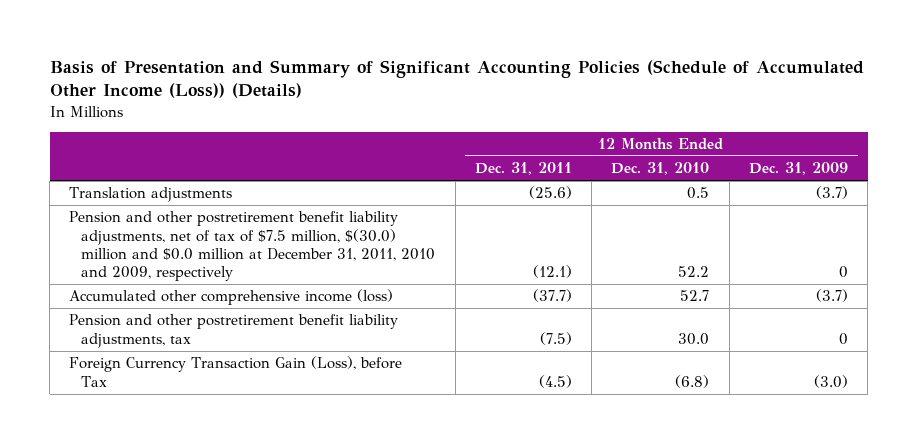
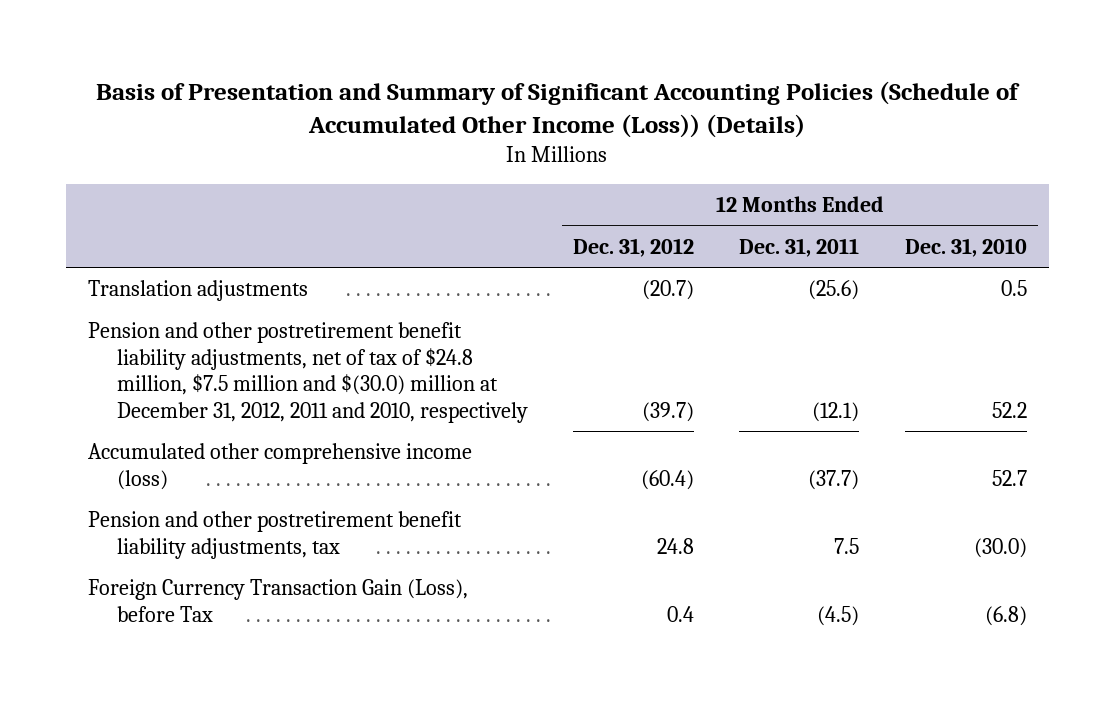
- | 12 Months Ended Dec. 31, 2011 | 12 Months Ended Dec. 31, 2010 | 12 Months Ended Dec. 31, 2009
+ | 12 Months Ended Dec. 31, 2012 | 12 Months Ended Dec. 31, 2011 | 12 Months Ended Dec. 31, 2010
- Pension and other postretirement benefit liability adjustments, net of tax of $7.5 million, $(30.0) million and $0.0 million at December 31, 2011, 2010 and 2009, respectively | (12.1) | 52.2 | 0
+ Pension and other postretirement benefit liability adjustments, net of tax of $24.8 million, $7.5 million and $(30.0) million at December 31, 2012, 2011 and 2010, respectively | (39.7) | (12.1) | 52.2
- Pension and other postretirement benefit liability adjustments, tax | (7.5) | 30.0 | 0
+ Pension and other postretirement benefit liability adjustments, tax | 24.8 | 7.5 | (30.0)

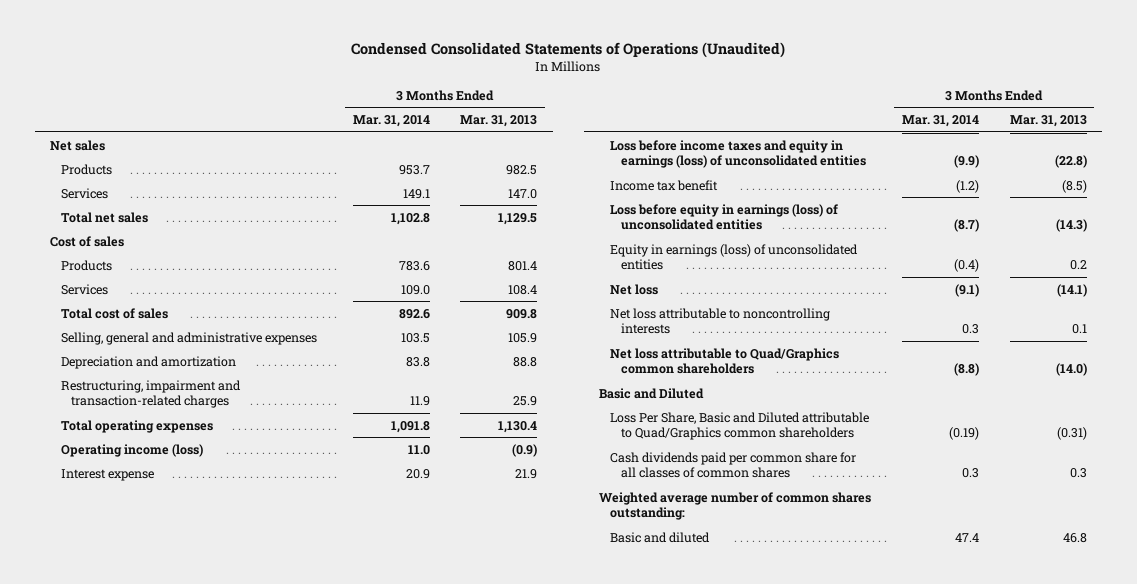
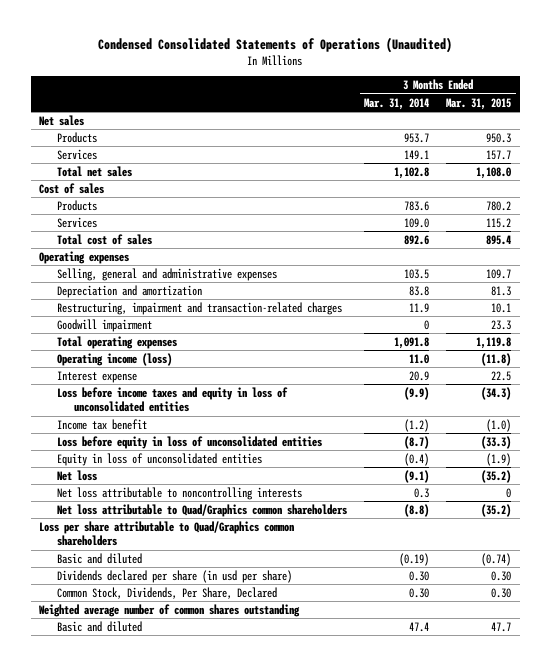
- | 3 Months Ended Mar. 31, 2014 | 3 Months Ended Mar. 31, 2013
+ | 3 Months Ended Mar. 31, 2014 | 3 Months Ended Mar. 31, 2015
+ Operating expenses
+ Goodwill impairment | 0 | 23.3
- Loss before income taxes and equity in earnings (loss) of unconsolidated entities | (9.9) | (22.8)
+ Loss before income taxes and equity in loss of unconsolidated entities | (9.9) | (34.3)
- Loss before equity in earnings (loss) of unconsolidated entities | (8.7) | (14.3)
- Equity in earnings (loss) of unconsolidated entities | (0.4) | 0.2
+ Loss before equity in loss of unconsolidated entities | (8.7) | (33.3)
+ Equity in loss of unconsolidated entities | (0.4) | (1.9)
- Basic and Diluted
- Loss Per Share, Basic and Diluted attributable to Quad/Graphics common shareholders | (0.19) | (0.31)
- Cash dividends paid per common share for all classes of common shares | 0.3 | 0.3
- Weighted average number of common shares outstanding:
+ Loss per share attributable to Quad/Graphics common shareholders
+ Basic and diluted | (0.19) | (0.74)
+ Dividends declared per share (in usd per share) | 0.30 | 0.30
+ Common Stock, Dividends, Per Share, Declared | 0.30 | 0.30
+ Weighted average number of common shares outstanding

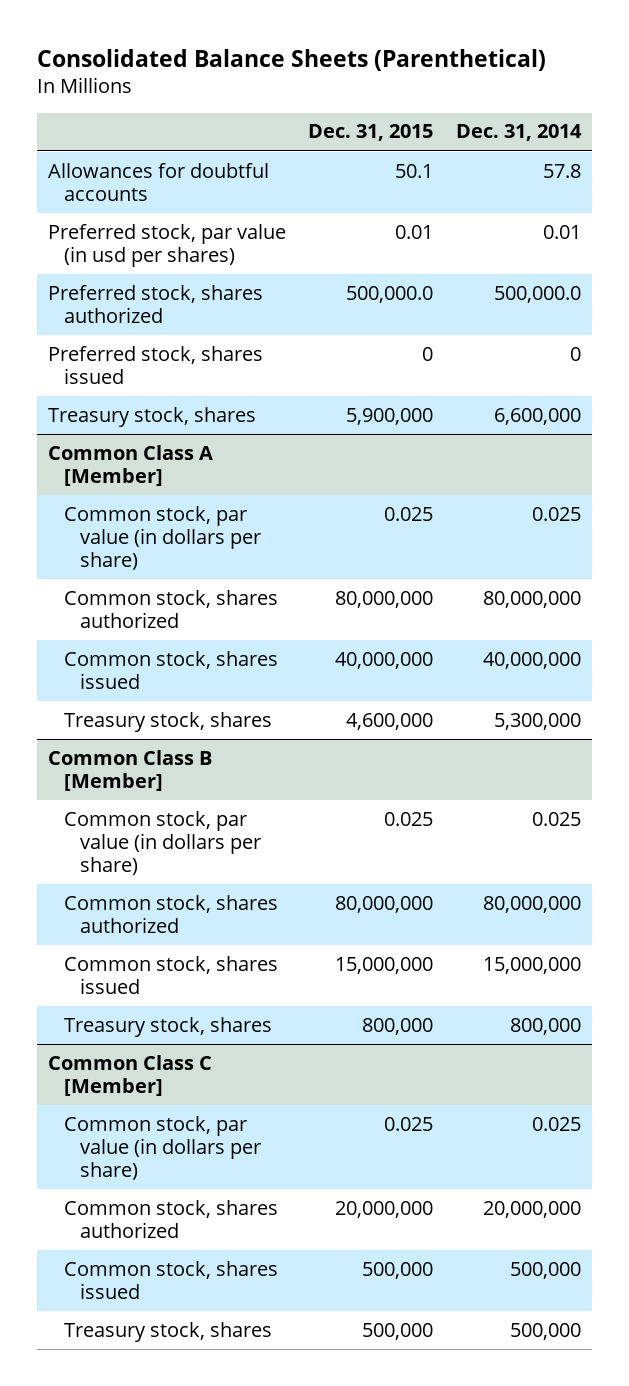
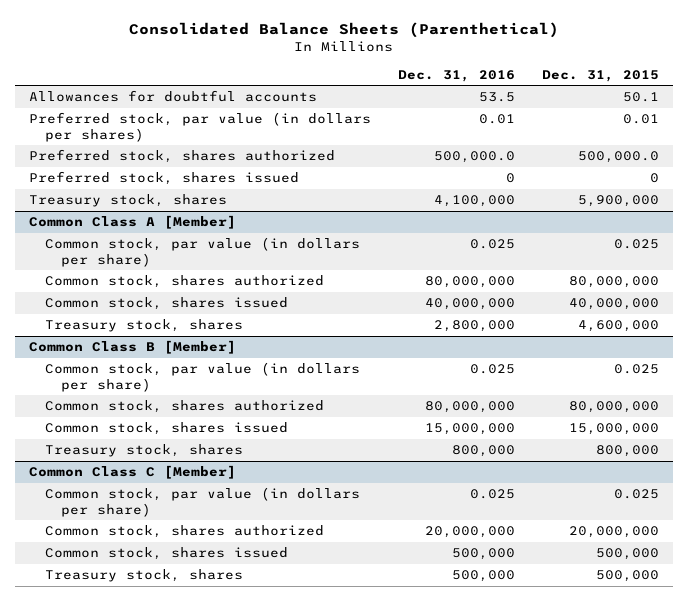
- | Dec. 31, 2015 | Dec. 31, 2014
+ | Dec. 31, 2016 | Dec. 31, 2015
- Preferred stock, par value (in usd per shares) | 0.01 | 0.01
+ Preferred stock, par value (in dollars per shares) | 0.01 | 0.01

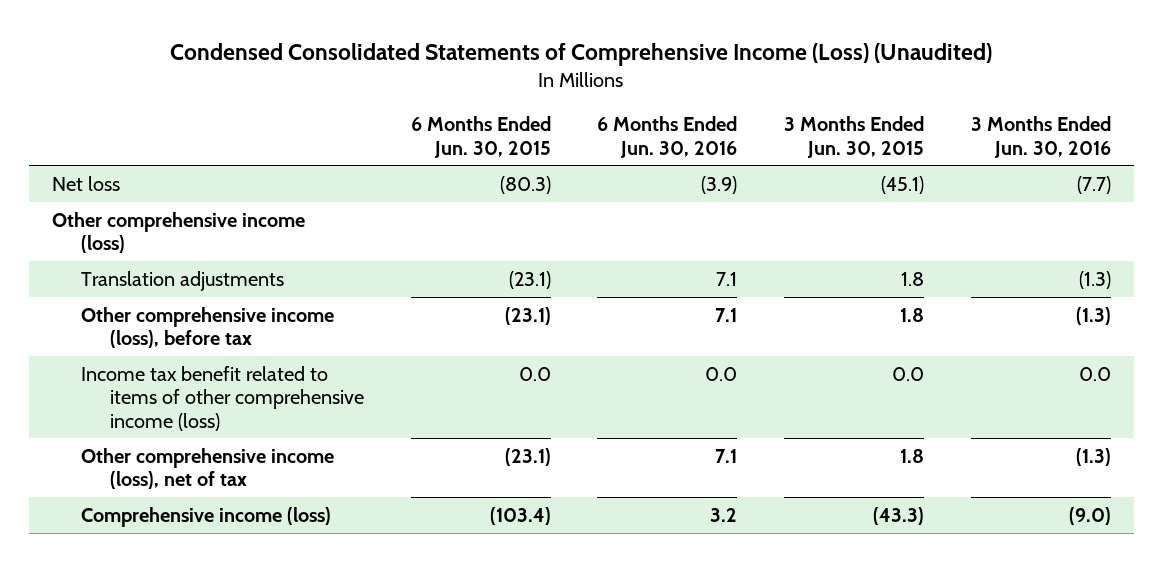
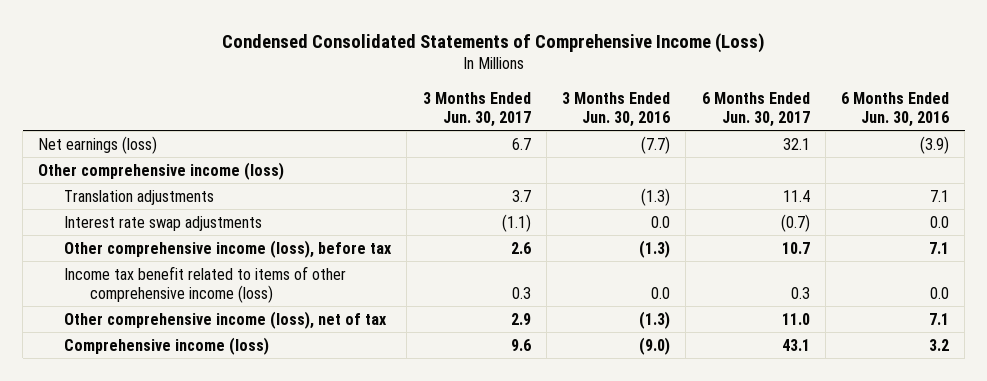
- Condensed Consolidated Statements of Comprehensive Income (Loss) (Unaudited)
+ Condensed Consolidated Statements of Comprehensive Income (Loss)
- | 6 Months Ended Jun. 30, 2015 | 6 Months Ended Jun. 30, 2016 | 3 Months Ended Jun. 30, 2015 | 3 Months Ended Jun. 30, 2016
+ | 3 Months Ended Jun. 30, 2017 | 3 Months Ended Jun. 30, 2016 | 6 Months Ended Jun. 30, 2017 | 6 Months Ended Jun. 30, 2016
- Net loss | (80.3) | (3.9) | (45.1) | (7.7)
+ Net earnings (loss) | 6.7 | (7.7) | 32.1 | (3.9)
+ Interest rate swap adjustments | (1.1) | 0.0 | (0.7) | 0.0

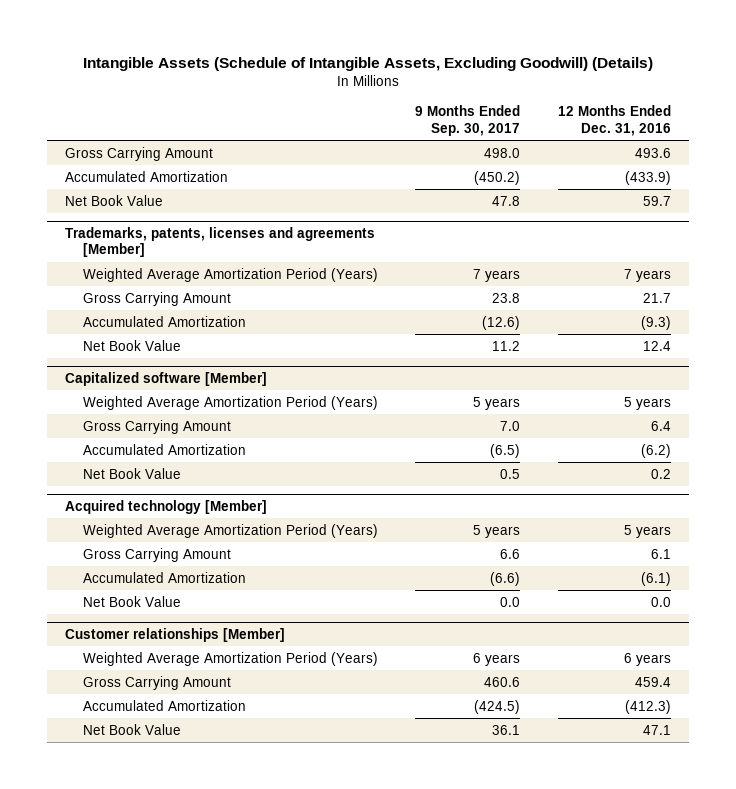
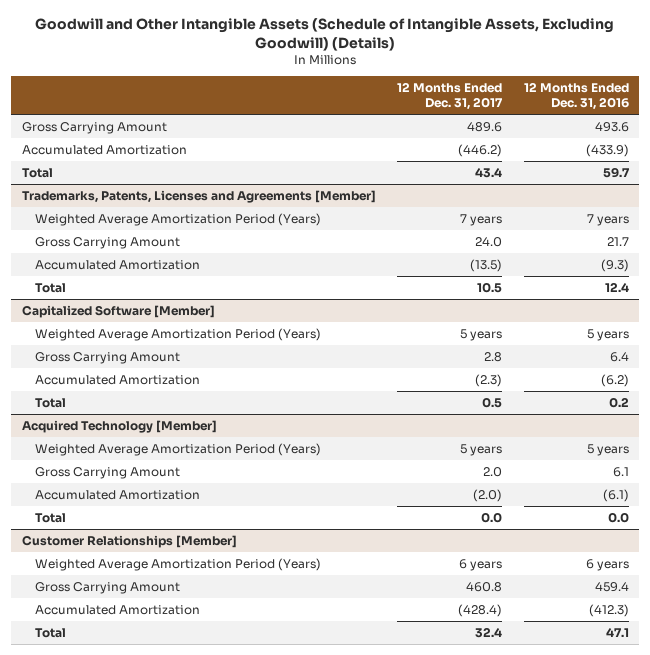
- Intangible Assets (Schedule of Intangible Assets, Excluding Goodwill) (Details)
+ Goodwill and Other Intangible Assets (Schedule of Intangible Assets, Excluding Goodwill) (Details)
- | 9 Months Ended Sep. 30, 2017 | 12 Months Ended Dec. 31, 2016
+ | 12 Months Ended Dec. 31, 2017 | 12 Months Ended Dec. 31, 2016
- Net Book Value | 47.8 | 59.7
- Trademarks, patents, licenses and agreements [Member]
+ Total | 43.4 | 59.7
+ Trademarks, Patents, Licenses and Agreements [Member]
- Net Book Value | 11.2 | 12.4
- Capitalized software [Member]
+ Total | 10.5 | 12.4
+ Capitalized Software [Member]
- Net Book Value | 0.5 | 0.2
- Acquired technology [Member]
+ Total | 0.5 | 0.2
+ Acquired Technology [Member]
- Net Book Value | 0.0 | 0.0
- Customer relationships [Member]
+ Total | 0.0 | 0.0
+ Customer Relationships [Member]
- Net Book Value | 36.1 | 47.1
+ Total | 32.4 | 47.1

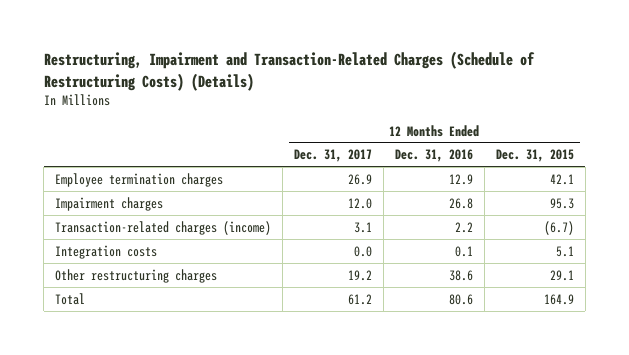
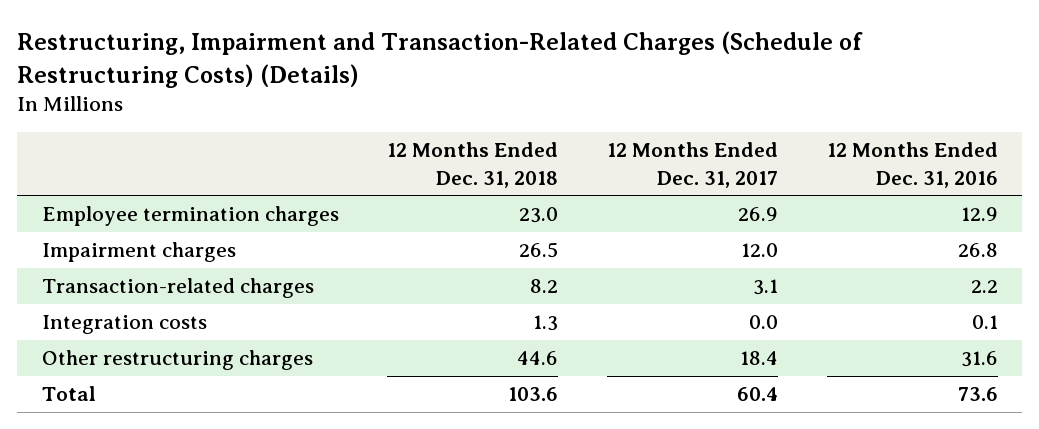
- | 12 Months Ended Dec. 31, 2017 | 12 Months Ended Dec. 31, 2016 | 12 Months Ended Dec. 31, 2015
+ | 12 Months Ended Dec. 31, 2018 | 12 Months Ended Dec. 31, 2017 | 12 Months Ended Dec. 31, 2016
- Transaction-related charges (income) | 3.1 | 2.2 | (6.7)
+ Transaction-related charges | 8.2 | 3.1 | 2.2
- Other restructuring charges | 19.2 | 38.6 | 29.1
- Total | 61.2 | 80.6 | 164.9
+ Other restructuring charges | 44.6 | 18.4 | 31.6
+ Total | 103.6 | 60.4 | 73.6

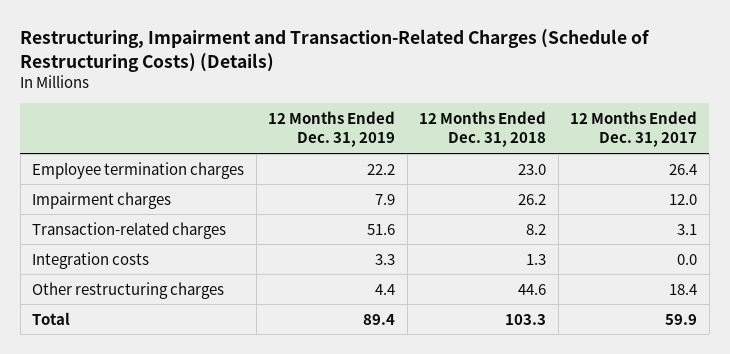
- | 12 Months Ended Dec. 31, 2018 | 12 Months Ended Dec. 31, 2017 | 12 Months Ended Dec. 31, 2016
+ | 12 Months Ended Dec. 31, 2019 | 12 Months Ended Dec. 31, 2018 | 12 Months Ended Dec. 31, 2017
- Employee termination charges | 23.0 | 26.9 | 12.9
- Impairment charges | 26.5 | 12.0 | 26.8
+ Employee termination charges | 22.2 | 23.0 | 26.4
+ Impairment charges | 7.9 | 26.2 | 12.0
- Total | 103.6 | 60.4 | 73.6
+ Total | 89.4 | 103.3 | 59.9

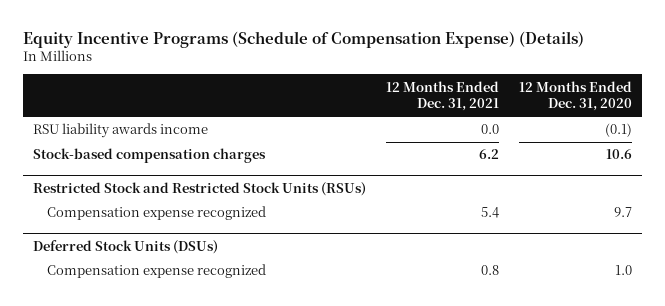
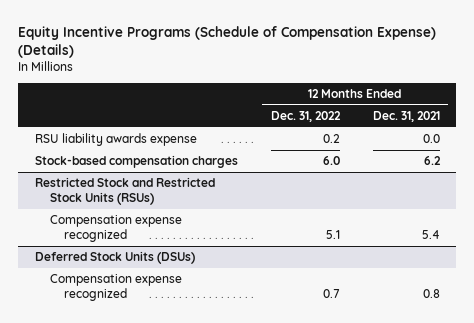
- | 12 Months Ended Dec. 31, 2021 | 12 Months Ended Dec. 31, 2020
+ | 12 Months Ended Dec. 31, 2022 | 12 Months Ended Dec. 31, 2021
- RSU liability awards income | 0.0 | (0.1)
+ RSU liability awards expense | 0.2 | 0.0

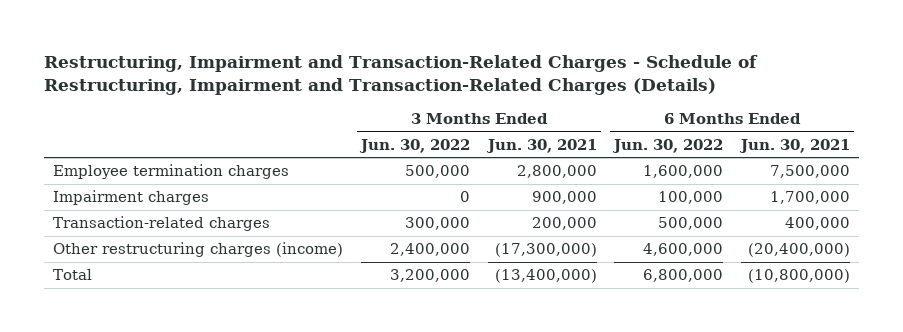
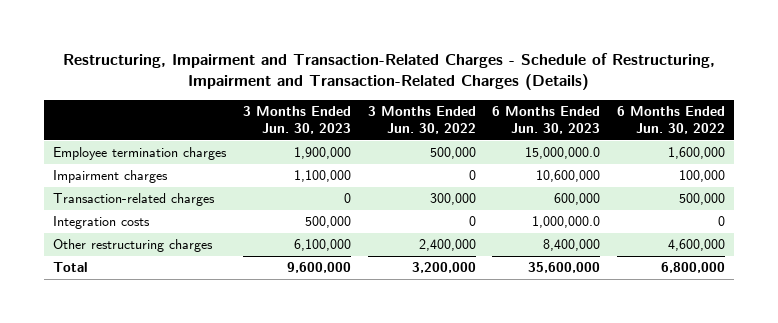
- | 3 Months Ended Jun. 30, 2022 | 3 Months Ended Jun. 30, 2021 | 6 Months Ended Jun. 30, 2022 | 6 Months Ended Jun. 30, 2021
+ | 3 Months Ended Jun. 30, 2023 | 3 Months Ended Jun. 30, 2022 | 6 Months Ended Jun. 30, 2023 | 6 Months Ended Jun. 30, 2022
- Other restructuring charges (income) | 2,400,000 | (17,300,000) | 4,600,000 | (20,400,000)
+ Integration costs | 500,000 | 0 | 1,000,000.0 | 0
+ Other restructuring charges | 6,100,000 | 2,400,000 | 8,400,000 | 4,600,000

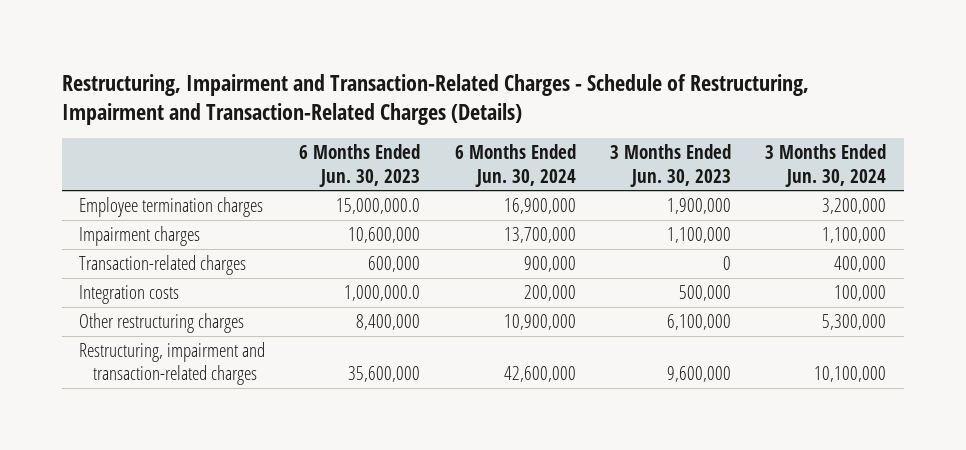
- | 3 Months Ended Jun. 30, 2023 | 3 Months Ended Jun. 30, 2022 | 6 Months Ended Jun. 30, 2023 | 6 Months Ended Jun. 30, 2022
+ | 6 Months Ended Jun. 30, 2023 | 6 Months Ended Jun. 30, 2024 | 3 Months Ended Jun. 30, 2023 | 3 Months Ended Jun. 30, 2024
- Total | 9,600,000 | 3,200,000 | 35,600,000 | 6,800,000
+ Restructuring, impairment and transaction-related charges | 35,600,000 | 42,600,000 | 9,600,000 | 10,100,000

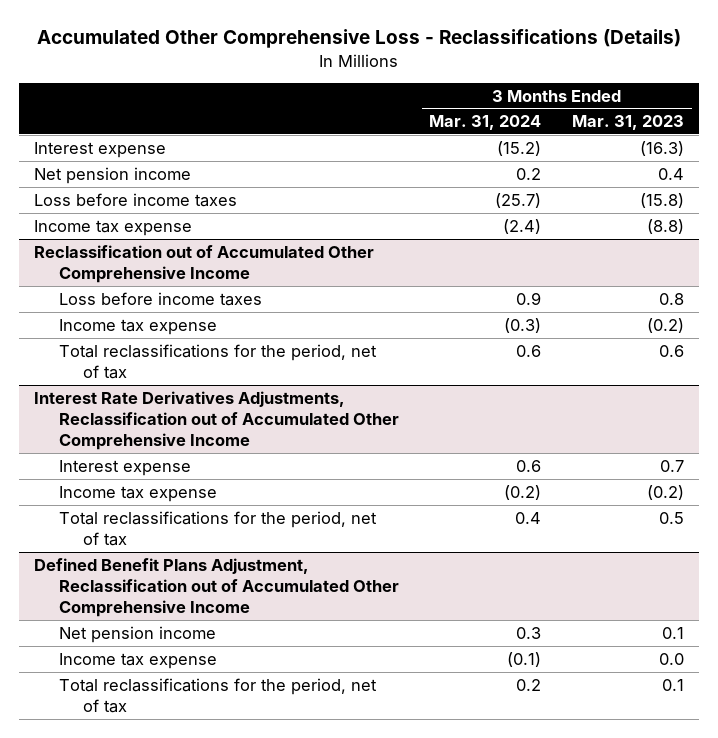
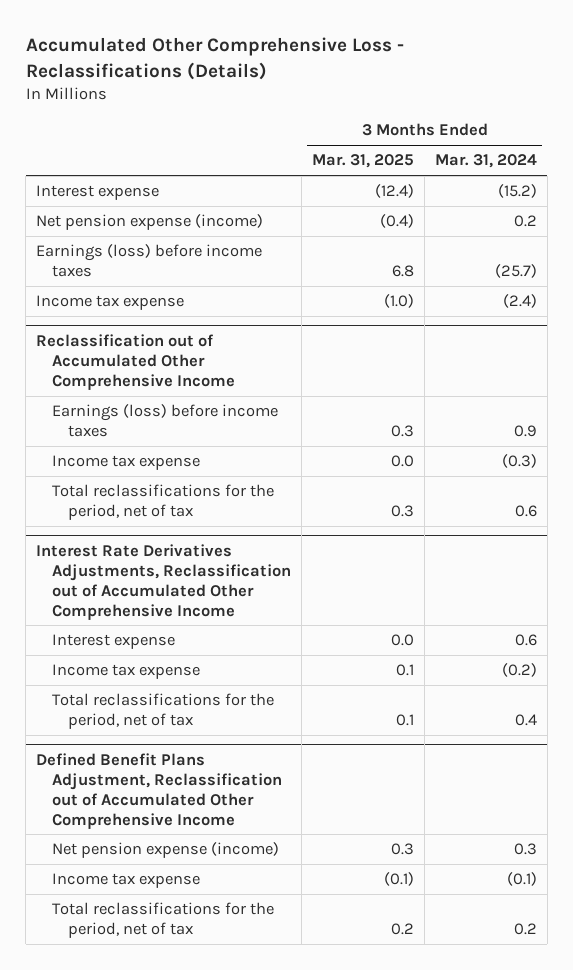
- | 3 Months Ended Mar. 31, 2024 | 3 Months Ended Mar. 31, 2023
+ | 3 Months Ended Mar. 31, 2025 | 3 Months Ended Mar. 31, 2024
- Net pension income | 0.2 | 0.4
- Loss before income taxes | (25.7) | (15.8)
+ Net pension expense (income) | (0.4) | 0.2
+ Earnings (loss) before income taxes | 6.8 | (25.7)
@ Reclassification out of Accumulated Other Comprehensive Income
- Loss before income taxes | 0.9 | 0.8
+ Earnings (loss) before income taxes | 0.3 | 0.9
@ Defined Benefit Plans Adjustment, Reclassification out of Accumulated Other Comprehensive Income
- Net pension income | 0.3 | 0.1
+ Net pension expense (income) | 0.3 | 0.3

